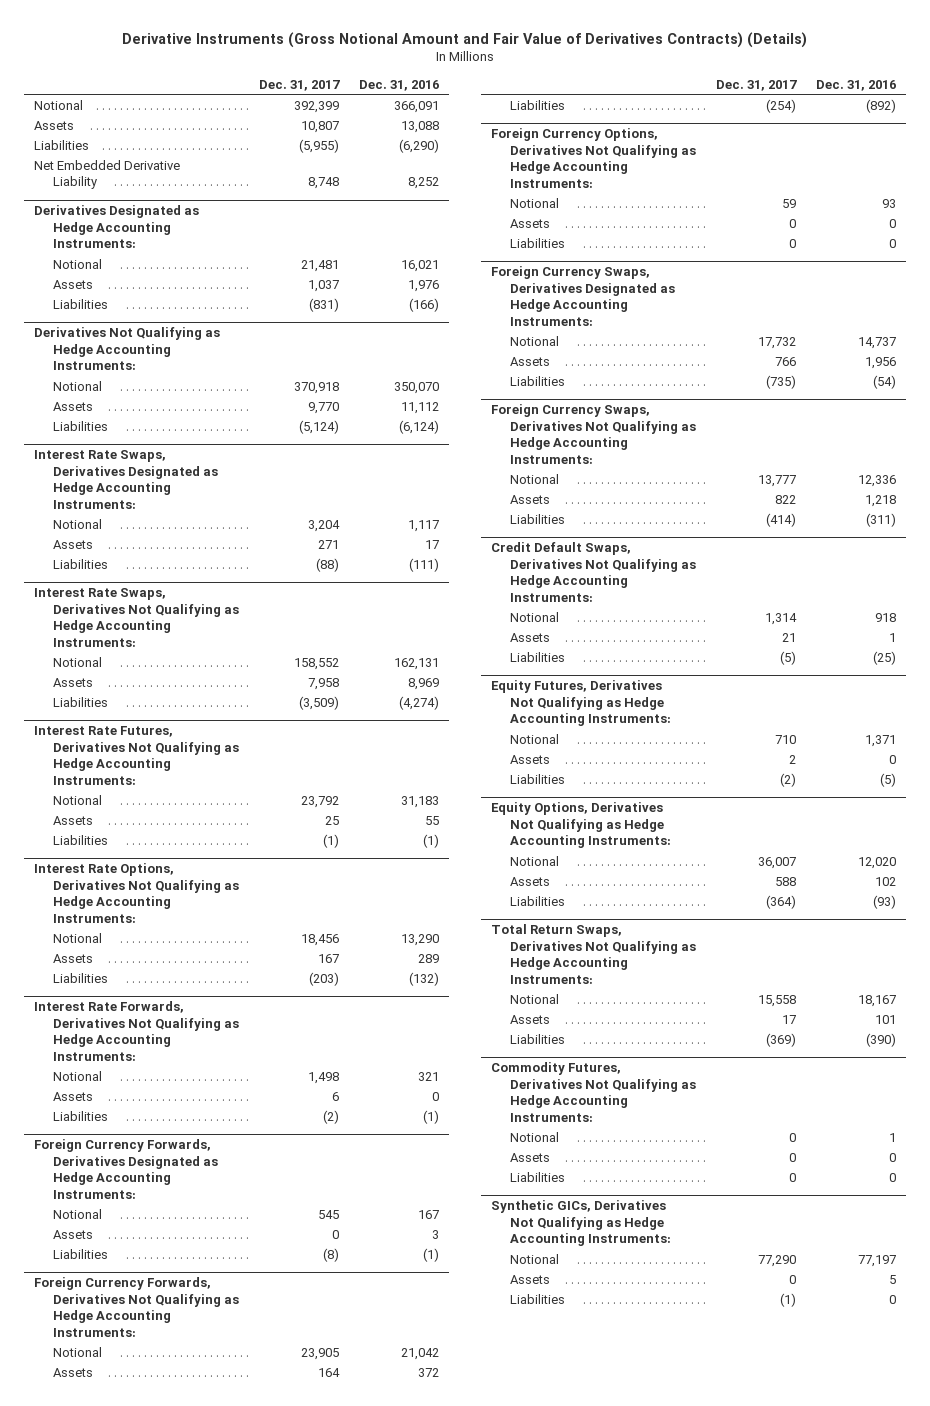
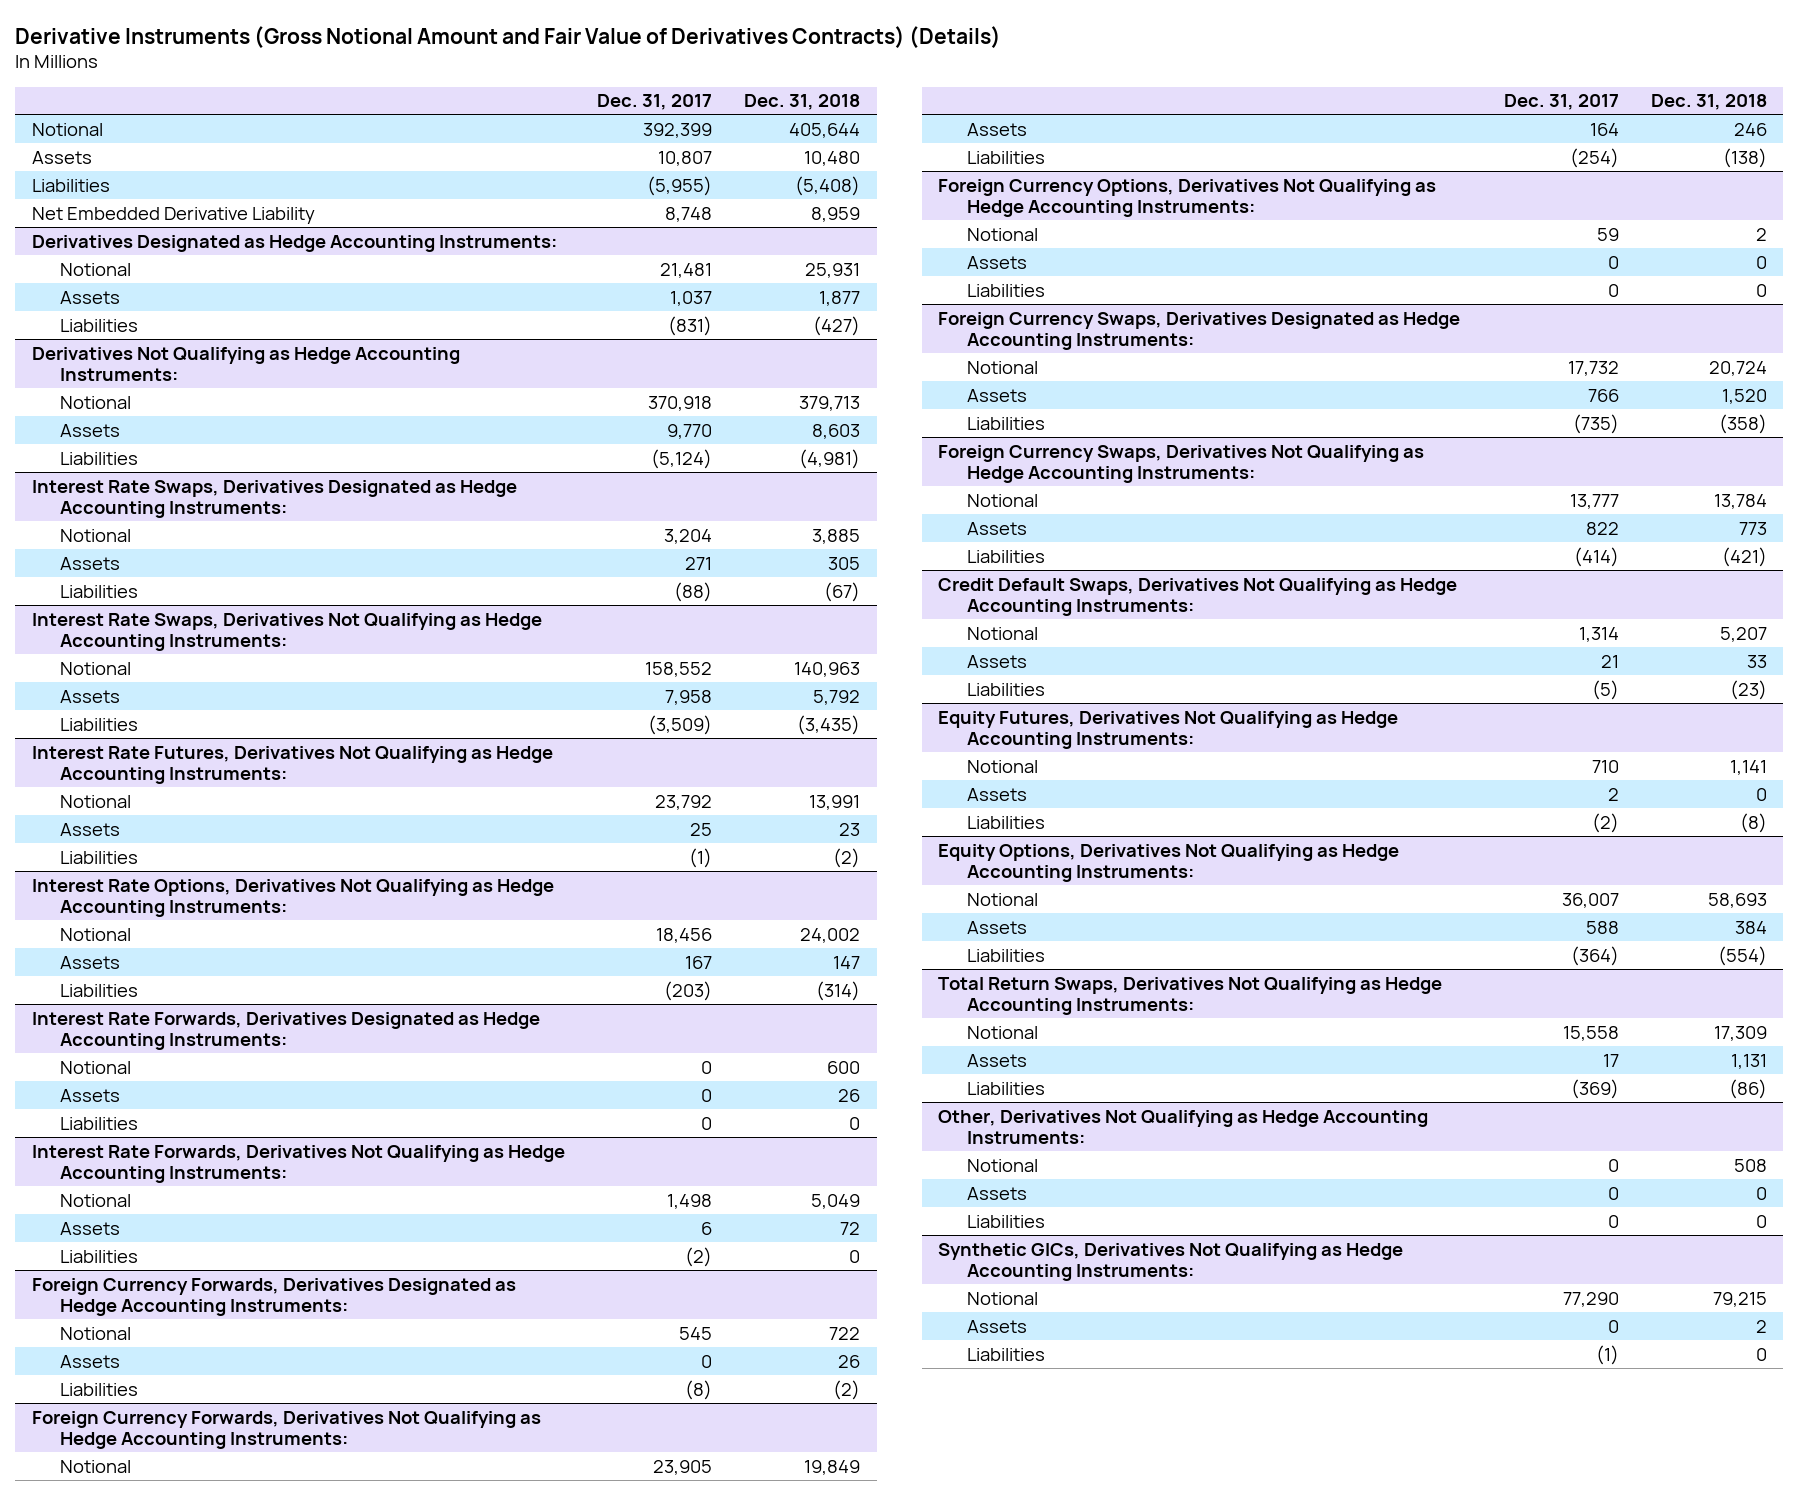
- | Dec. 31, 2017 | Dec. 31, 2016
+ | Dec. 31, 2017 | Dec. 31, 2018
+ Interest Rate Forwards, Derivatives Designated as Hedge Accounting Instruments:
+ Notional | 0 | 600
+ Assets | 0 | 26
+ Liabilities | 0 | 0
- Commodity Futures, Derivatives Not Qualifying as Hedge Accounting Instruments:
+ Other, Derivatives Not Qualifying as Hedge Accounting Instruments:

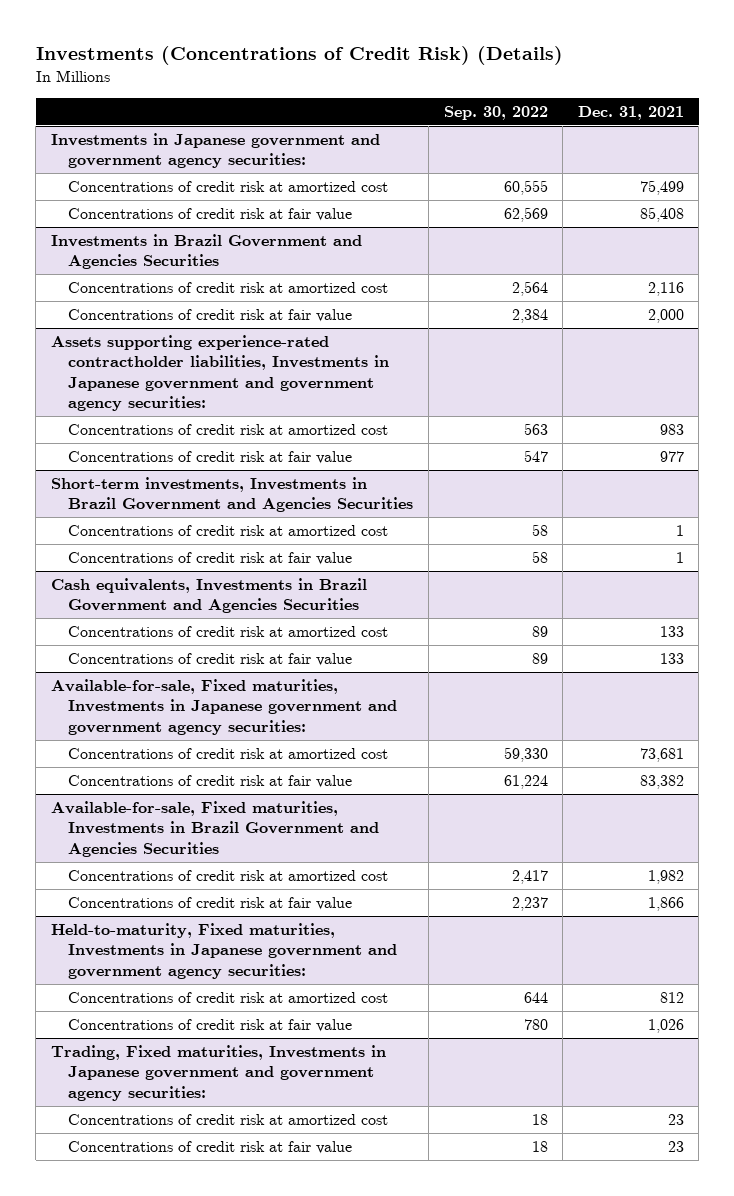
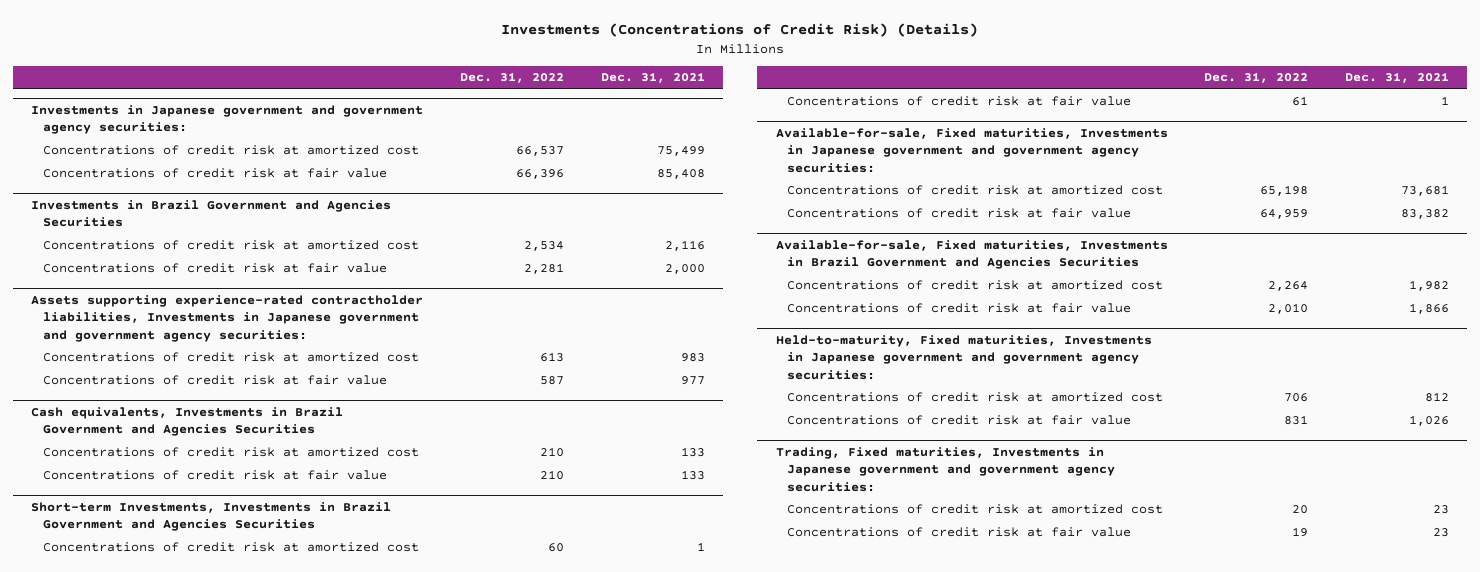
- | Sep. 30, 2022 | Dec. 31, 2021
+ | Dec. 31, 2022 | Dec. 31, 2021
- Short-term investments, Investments in Brazil Government and Agencies Securities
- Concentrations of credit risk at amortized cost | 58 | 1
- Concentrations of credit risk at fair value | 58 | 1
+ Short-term Investments, Investments in Brazil Government and Agencies Securities
+ Concentrations of credit risk at amortized cost | 60 | 1
+ Concentrations of credit risk at fair value | 61 | 1

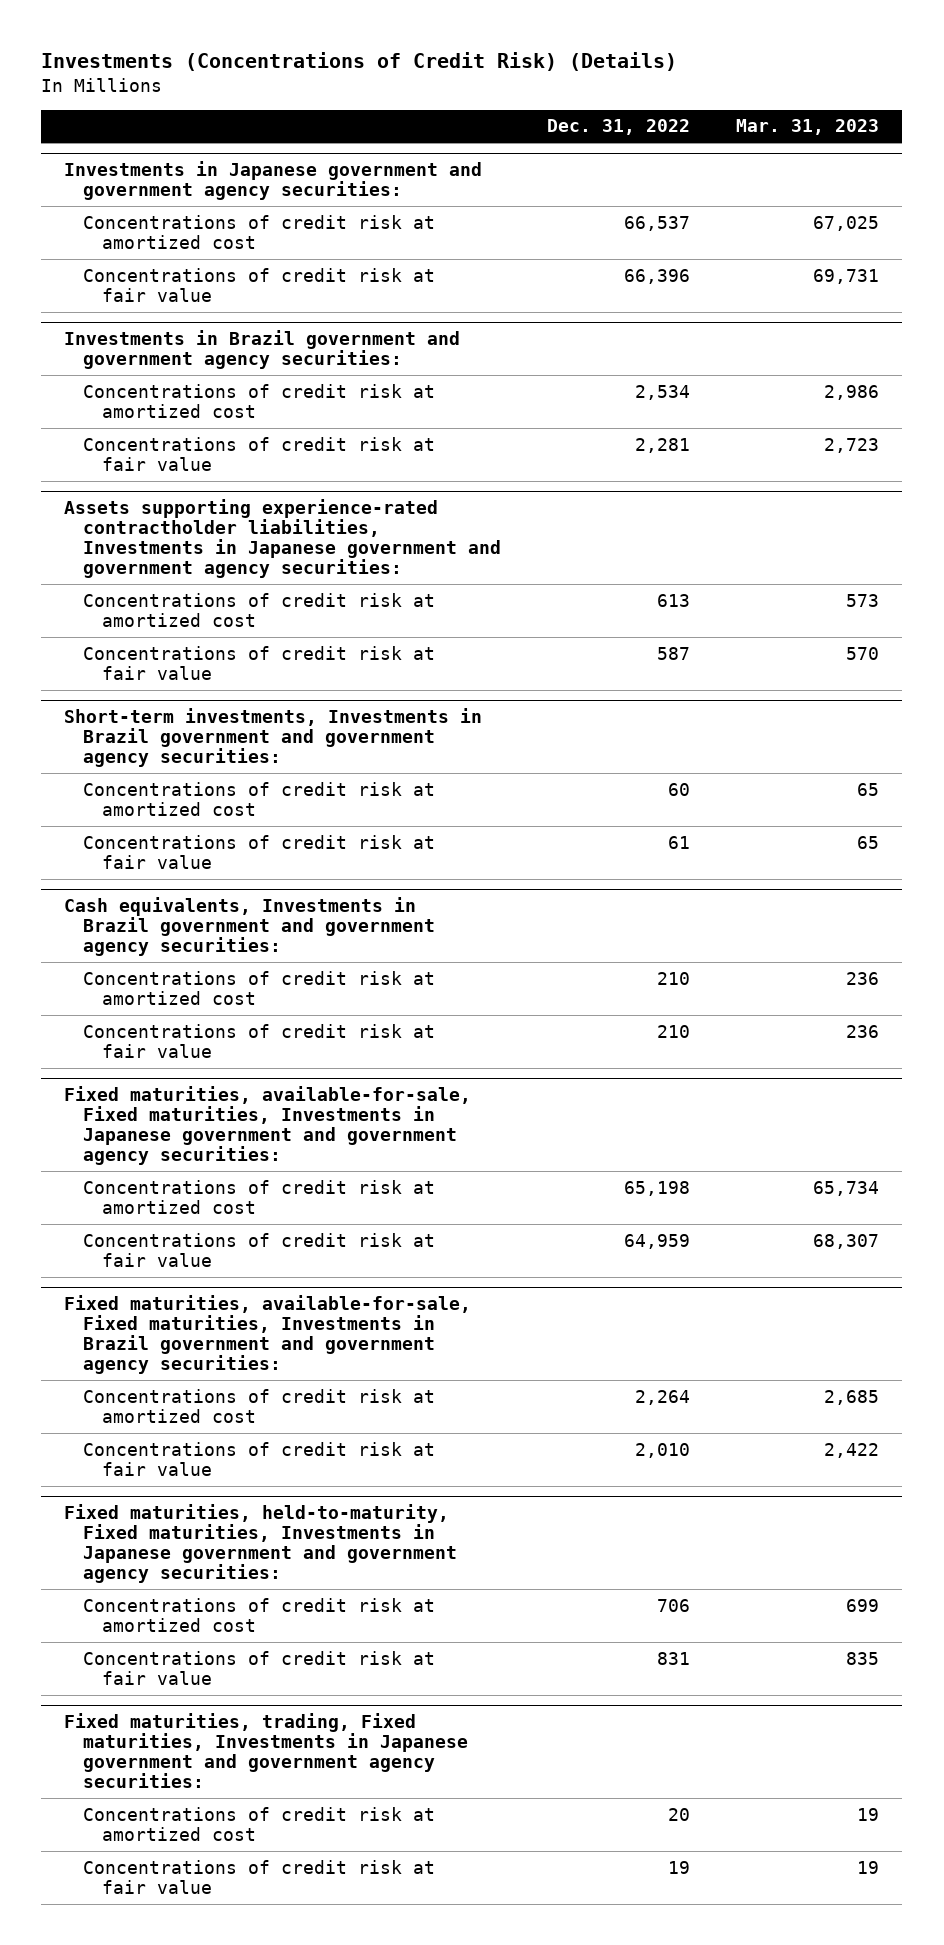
- | Dec. 31, 2022 | Dec. 31, 2021
+ | Dec. 31, 2022 | Mar. 31, 2023
- Investments in Brazil Government and Agencies Securities
+ Investments in Brazil government and government agency securities:
- Cash equivalents, Investments in Brazil Government and Agencies Securities
- Concentrations of credit risk at amortized cost | 210 | 133
- Concentrations of credit risk at fair value | 210 | 133
- Short-term Investments, Investments in Brazil Government and Agencies Securities
+ Short-term investments, Investments in Brazil government and government agency securities:
- Available-for-sale, Fixed maturities, Investments in Japanese government and government agency securities:
+ Cash equivalents, Investments in Brazil government and government agency securities:
+ Concentrations of credit risk at amortized cost | 210 | 236
+ Concentrations of credit risk at fair value | 210 | 236
+ Fixed maturities, available-for-sale, Fixed maturities, Investments in Japanese government and government agency securities:
- Available-for-sale, Fixed maturities, Investments in Brazil Government and Agencies Securities
+ Fixed maturities, available-for-sale, Fixed maturities, Investments in Brazil government and government agency securities:
- Held-to-maturity, Fixed maturities, Investments in Japanese government and government agency securities:
+ Fixed maturities, held-to-maturity, Fixed maturities, Investments in Japanese government and government agency securities:
- Trading, Fixed maturities, Investments in Japanese government and government agency securities:
+ Fixed maturities, trading, Fixed maturities, Investments in Japanese government and government agency securities:

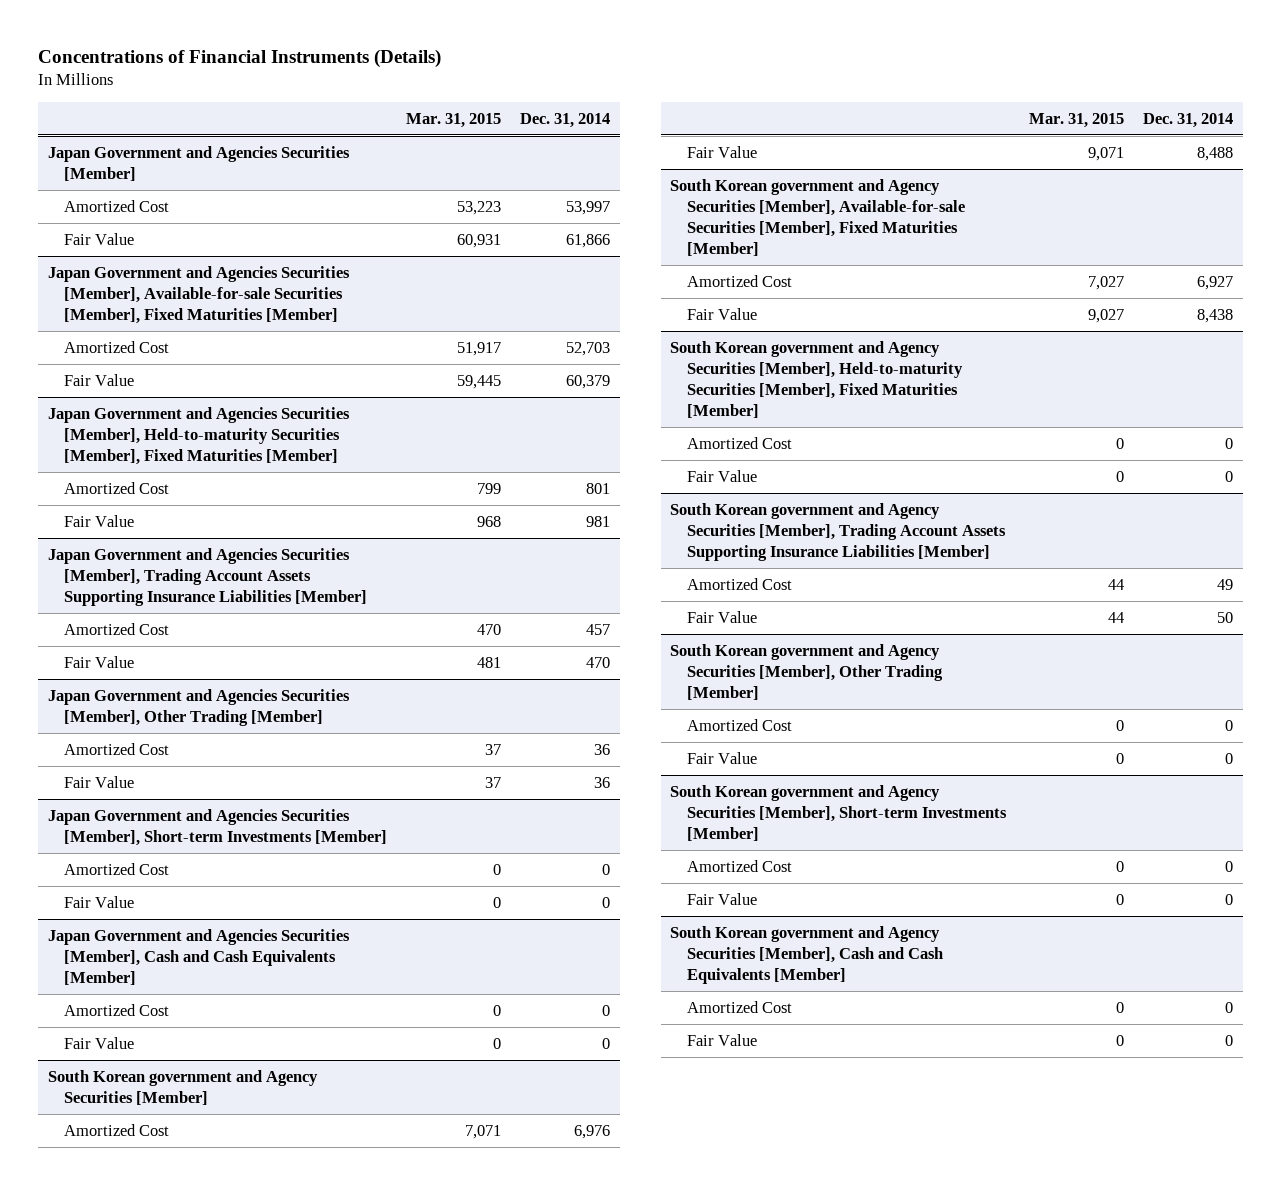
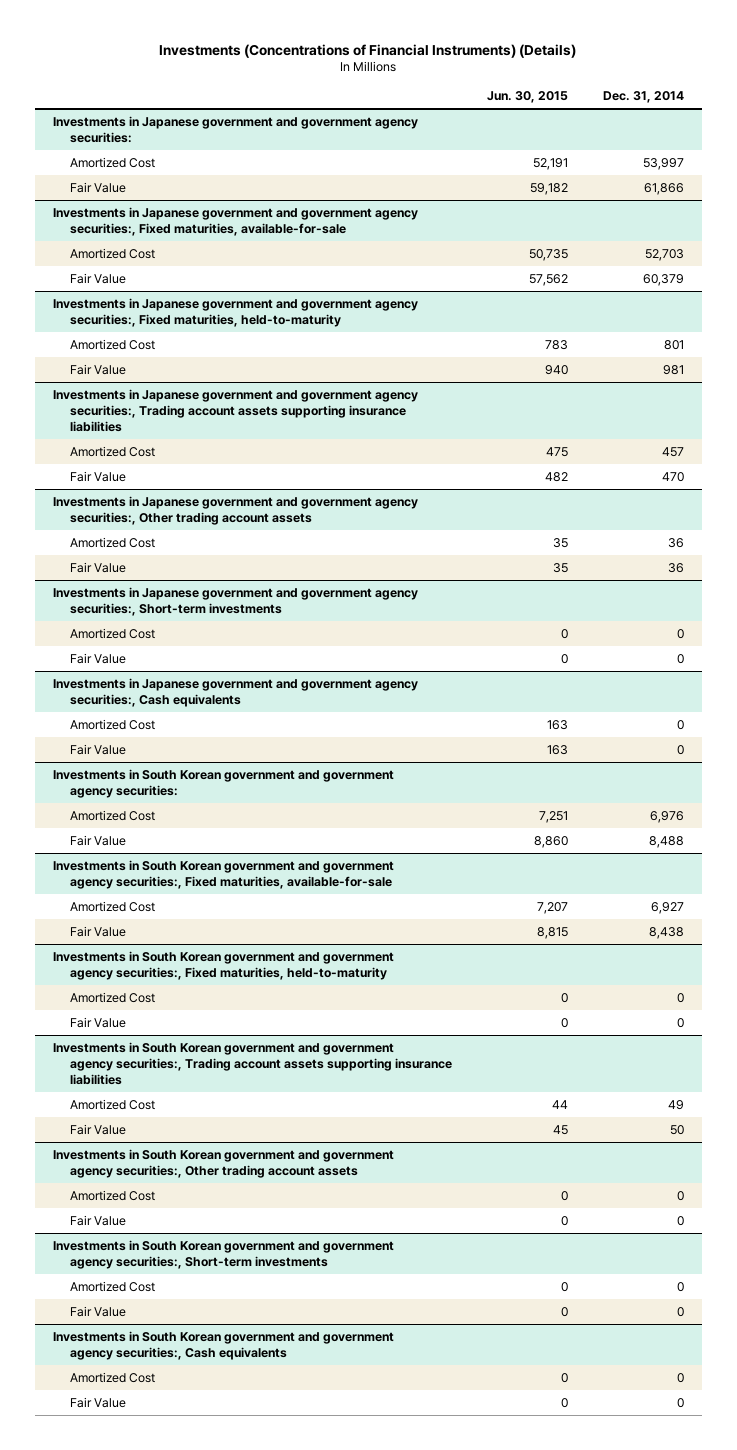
- Concentrations of Financial Instruments (Details)
+ Investments (Concentrations of Financial Instruments) (Details)
- | Mar. 31, 2015 | Dec. 31, 2014
+ | Jun. 30, 2015 | Dec. 31, 2014
- Japan Government and Agencies Securities [Member]
+ Investments in Japanese government and government agency securities:
- Japan Government and Agencies Securities [Member], Available-for-sale Securities [Member], Fixed Maturities [Member]
+ Investments in Japanese government and government agency securities:, Fixed maturities, available-for-sale
- Japan Government and Agencies Securities [Member], Held-to-maturity Securities [Member], Fixed Maturities [Member]
+ Investments in Japanese government and government agency securities:, Fixed maturities, held-to-maturity
- Japan Government and Agencies Securities [Member], Trading Account Assets Supporting Insurance Liabilities [Member]
+ Investments in Japanese government and government agency securities:, Trading account assets supporting insurance liabilities
- Japan Government and Agencies Securities [Member], Other Trading [Member]
+ Investments in Japanese government and government agency securities:, Other trading account assets
- Japan Government and Agencies Securities [Member], Short-term Investments [Member]
+ Investments in Japanese government and government agency securities:, Short-term investments
- Japan Government and Agencies Securities [Member], Cash and Cash Equivalents [Member]
+ Investments in Japanese government and government agency securities:, Cash equivalents
- South Korean government and Agency Securities [Member]
+ Investments in South Korean government and government agency securities:
- South Korean government and Agency Securities [Member], Available-for-sale Securities [Member], Fixed Maturities [Member]
+ Investments in South Korean government and government agency securities:, Fixed maturities, available-for-sale
- South Korean government and Agency Securities [Member], Held-to-maturity Securities [Member], Fixed Maturities [Member]
+ Investments in South Korean government and government agency securities:, Fixed maturities, held-to-maturity
- South Korean government and Agency Securities [Member], Trading Account Assets Supporting Insurance Liabilities [Member]
+ Investments in South Korean government and government agency securities:, Trading account assets supporting insurance liabilities
- South Korean government and Agency Securities [Member], Other Trading [Member]
+ Investments in South Korean government and government agency securities:, Other trading account assets
- South Korean government and Agency Securities [Member], Short-term Investments [Member]
+ Investments in South Korean government and government agency securities:, Short-term investments
- South Korean government and Agency Securities [Member], Cash and Cash Equivalents [Member]
+ Investments in South Korean government and government agency securities:, Cash equivalents

